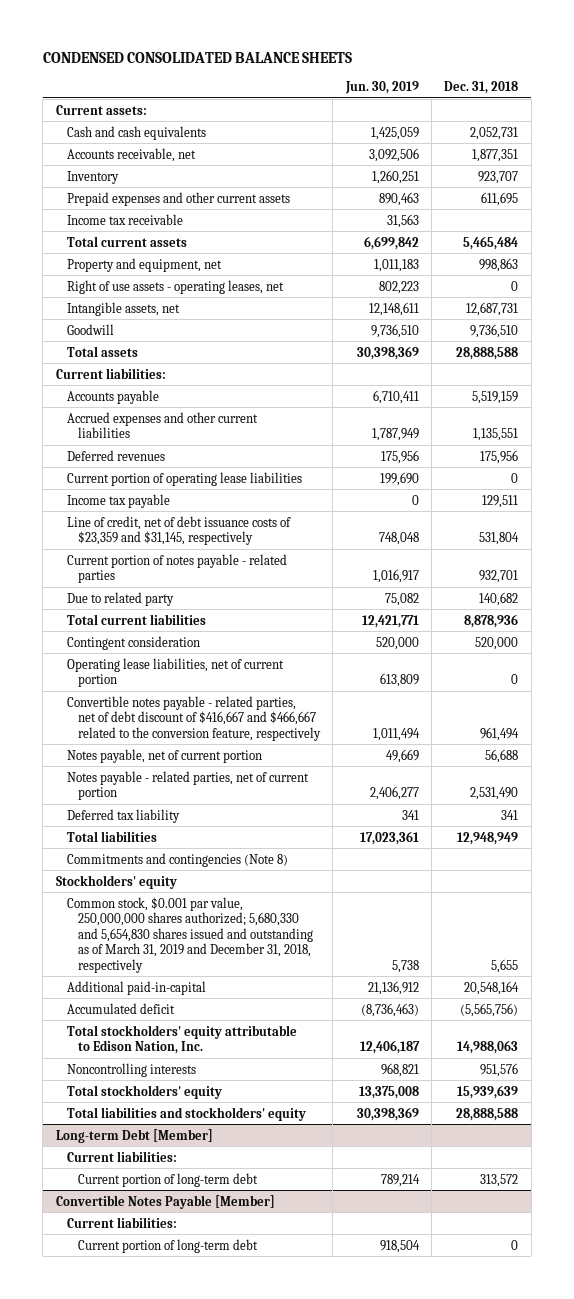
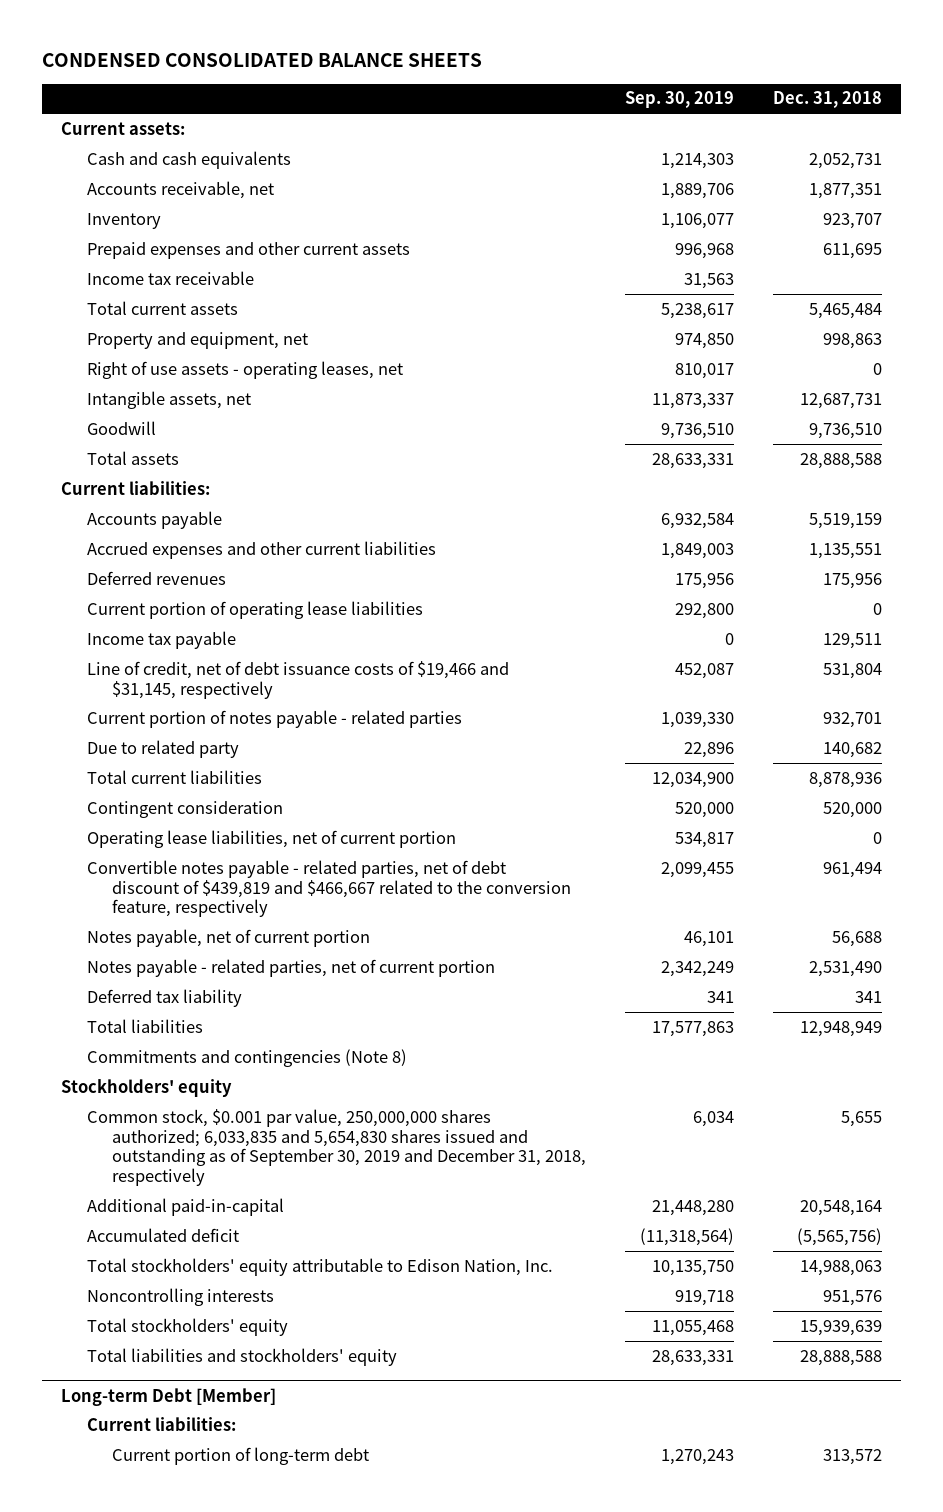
- | Jun. 30, 2019 | Dec. 31, 2018
+ | Sep. 30, 2019 | Dec. 31, 2018
- Line of credit, net of debt issuance costs of $23,359 and $31,145, respectively | 748,048 | 531,804
+ Line of credit, net of debt issuance costs of $19,466 and $31,145, respectively | 452,087 | 531,804
- Convertible notes payable - related parties, net of debt discount of $416,667 and $466,667 related to the conversion feature, respectively | 1,011,494 | 961,494
+ Convertible notes payable - related parties, net of debt discount of $439,819 and $466,667 related to the conversion feature, respectively | 2,099,455 | 961,494
- Common stock, $0.001 par value, 250,000,000 shares authorized; 5,680,330 and 5,654,830 shares issued and outstanding as of March 31, 2019 and December 31, 2018, respectively | 5,738 | 5,655
+ Common stock, $0.001 par value, 250,000,000 shares authorized; 6,033,835 and 5,654,830 shares issued and outstanding as of September 30, 2019 and December 31, 2018, respectively | 6,034 | 5,655
- Convertible Notes Payable [Member]
- Current liabilities:
- Current portion of long-term debt | 918,504 | 0

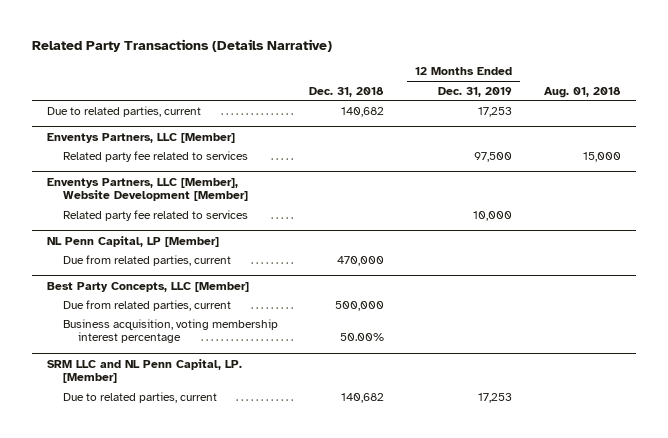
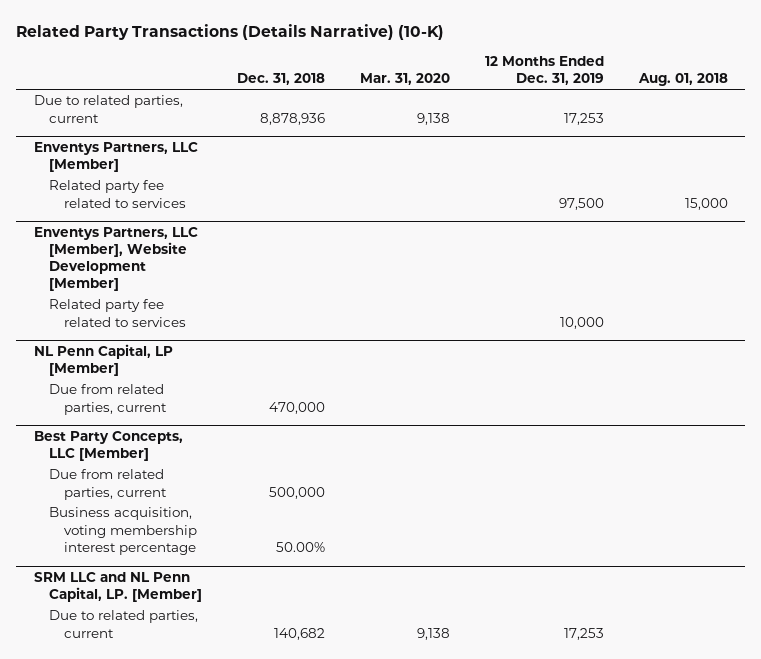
- Related Party Transactions (Details Narrative)
+ Related Party Transactions (Details Narrative) (10-K)
- | Dec. 31, 2018 | 12 Months Ended Dec. 31, 2019 | Aug. 01, 2018
+ | Dec. 31, 2018 | Mar. 31, 2020 | 12 Months Ended Dec. 31, 2019 | Aug. 01, 2018
- Due to related parties, current | 140,682 | 17,253 |
+ Due to related parties, current | 8,878,936 | 9,138 | 17,253 |

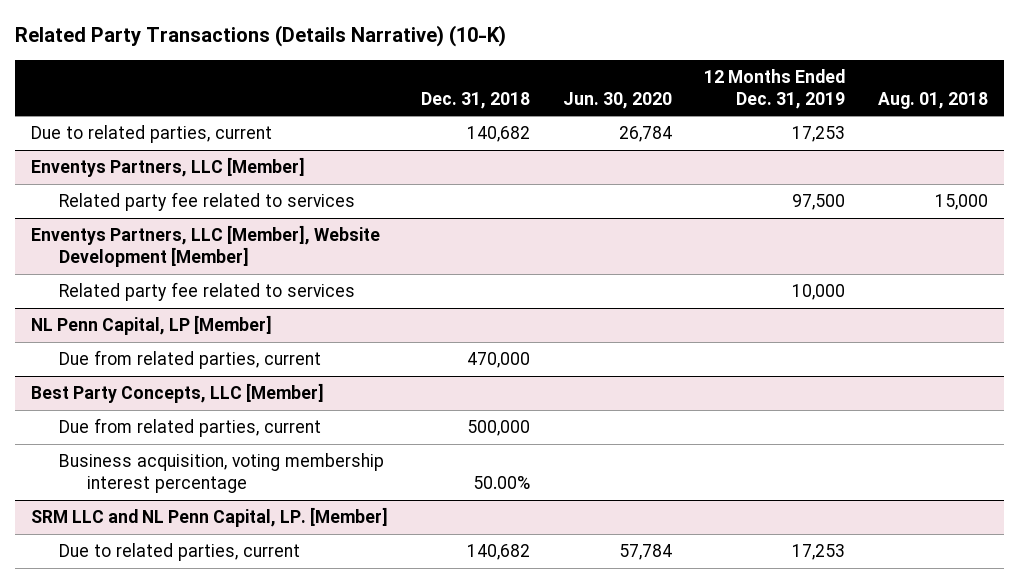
- | Dec. 31, 2018 | Mar. 31, 2020 | 12 Months Ended Dec. 31, 2019 | Aug. 01, 2018
+ | Dec. 31, 2018 | Jun. 30, 2020 | 12 Months Ended Dec. 31, 2019 | Aug. 01, 2018
- Due to related parties, current | 8,878,936 | 9,138 | 17,253 |
+ Due to related parties, current | 140,682 | 26,784 | 17,253 |

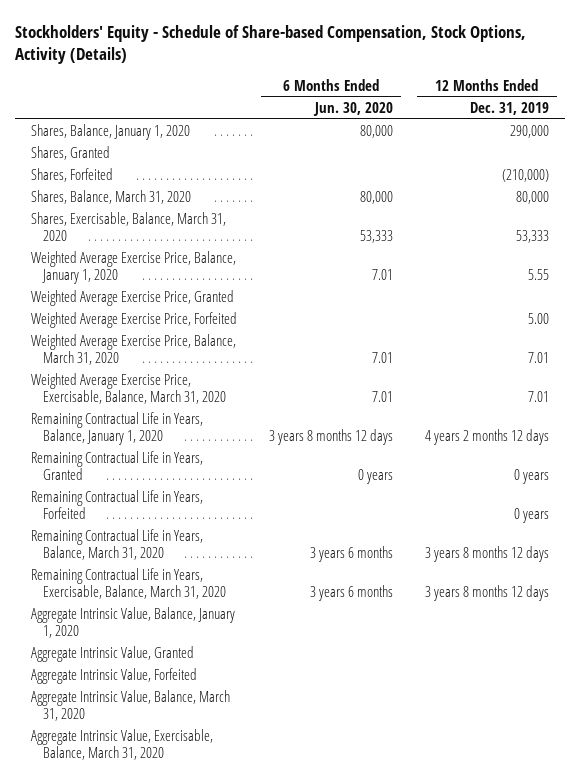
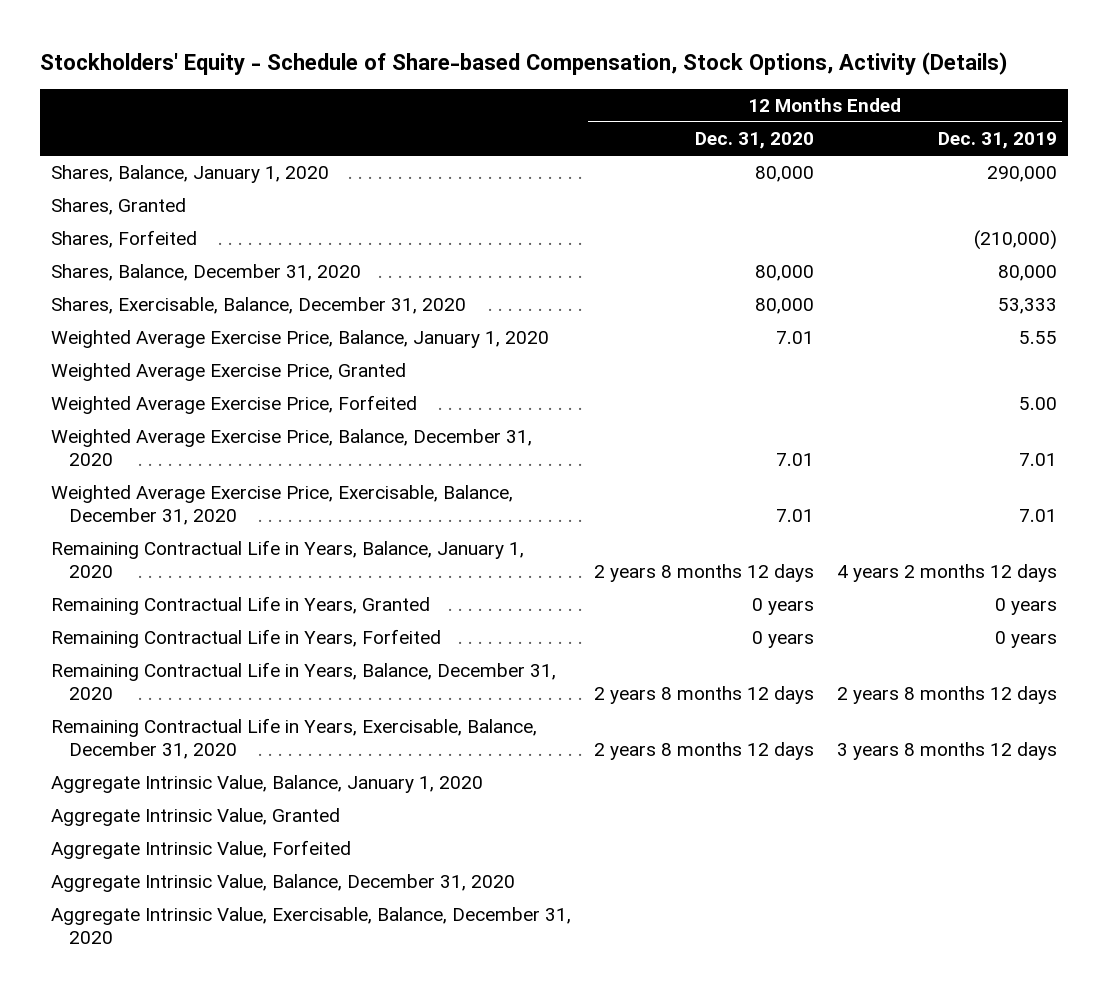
- | 6 Months Ended Jun. 30, 2020 | 12 Months Ended Dec. 31, 2019
+ | 12 Months Ended Dec. 31, 2020 | 12 Months Ended Dec. 31, 2019
- Shares, Balance, March 31, 2020 | 80,000 | 80,000
- Shares, Exercisable, Balance, March 31, 2020 | 53,333 | 53,333
+ Shares, Balance, December 31, 2020 | 80,000 | 80,000
+ Shares, Exercisable, Balance, December 31, 2020 | 80,000 | 53,333
- Weighted Average Exercise Price, Balance, March 31, 2020 | 7.01 | 7.01
- Weighted Average Exercise Price, Exercisable, Balance, March 31, 2020 | 7.01 | 7.01
+ Weighted Average Exercise Price, Balance, December 31, 2020 | 7.01 | 7.01
+ Weighted Average Exercise Price, Exercisable, Balance, December 31, 2020 | 7.01 | 7.01
- Remaining Contractual Life in Years, Balance, March 31, 2020 | 3 years 6 months | 3 years 8 months 12 days
- Remaining Contractual Life in Years, Exercisable, Balance, March 31, 2020 | 3 years 6 months | 3 years 8 months 12 days
+ Remaining Contractual Life in Years, Balance, December 31, 2020 | 2 years 8 months 12 days | 2 years 8 months 12 days
+ Remaining Contractual Life in Years, Exercisable, Balance, December 31, 2020 | 2 years 8 months 12 days | 3 years 8 months 12 days
- Aggregate Intrinsic Value, Balance, March 31, 2020
- Aggregate Intrinsic Value, Exercisable, Balance, March 31, 2020
+ Aggregate Intrinsic Value, Balance, December 31, 2020
+ Aggregate Intrinsic Value, Exercisable, Balance, December 31, 2020

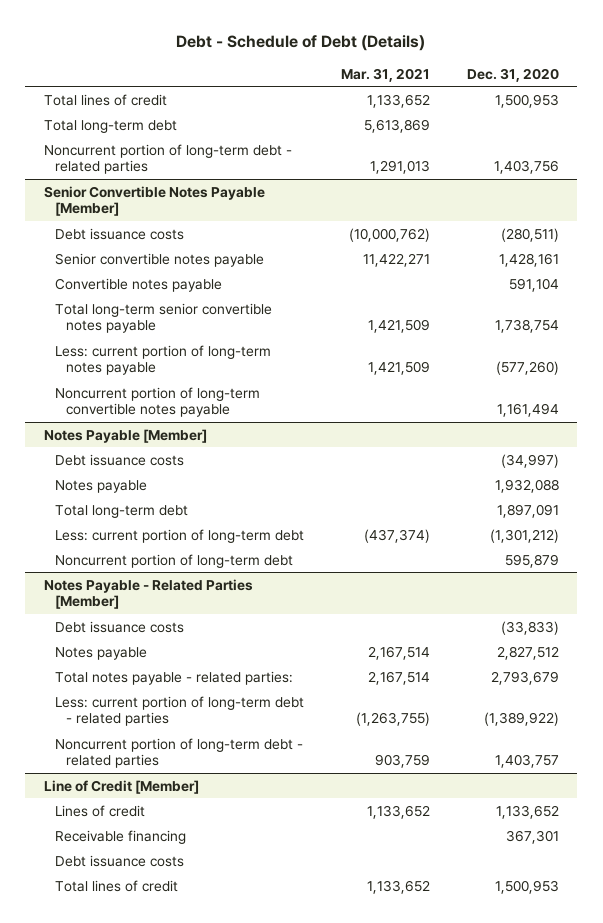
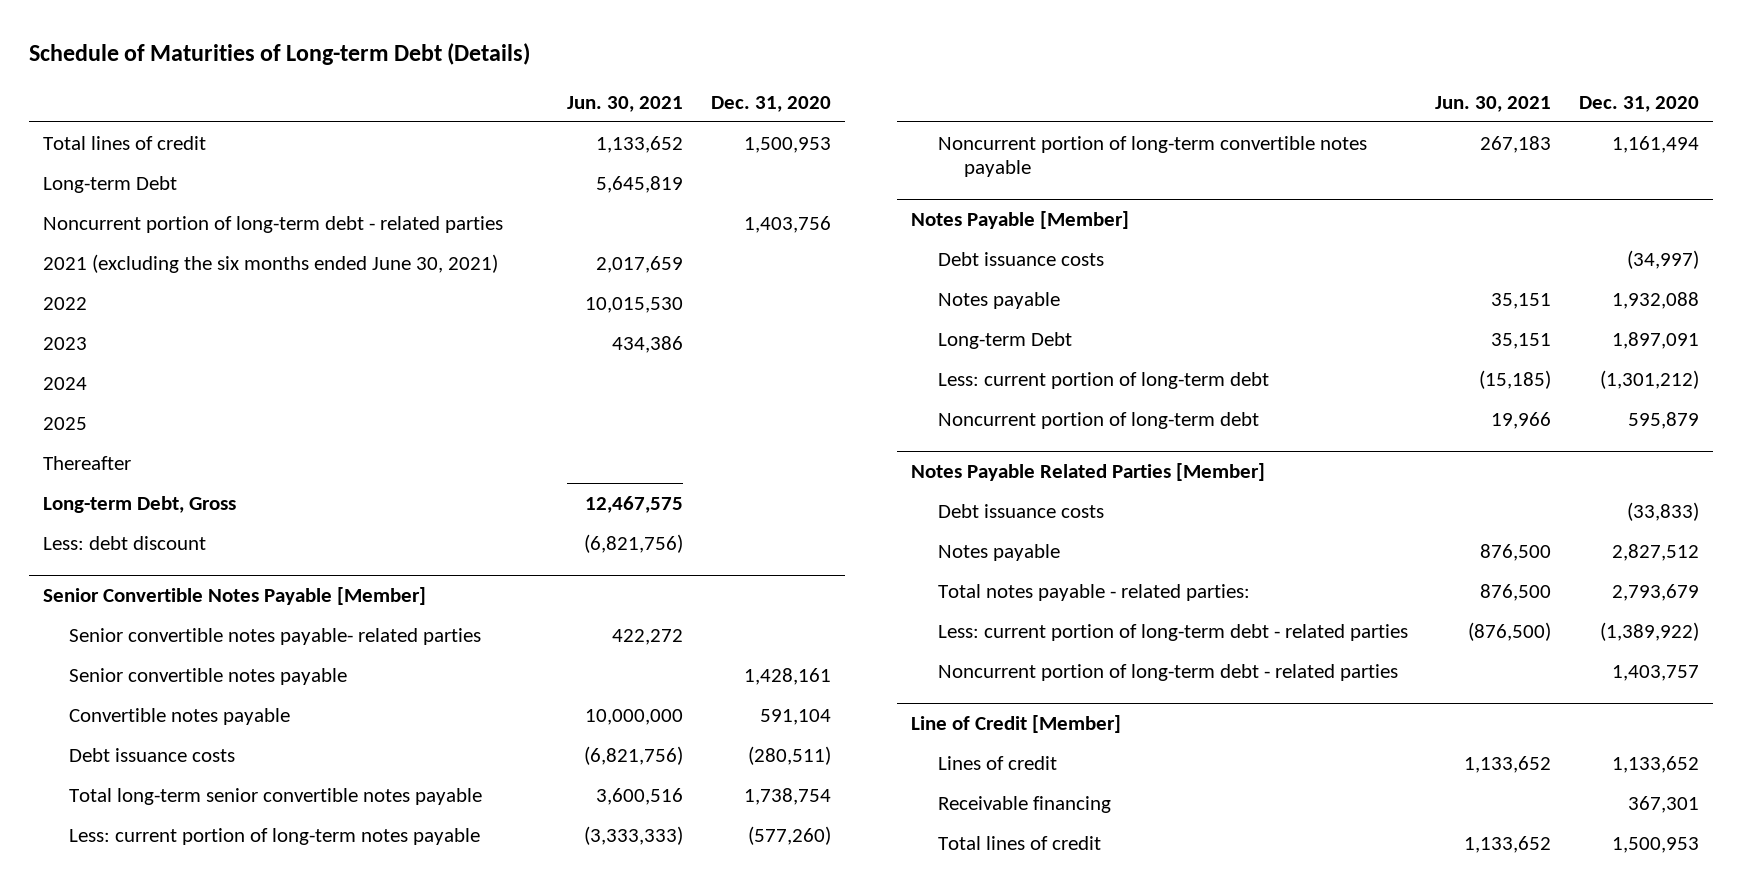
- Debt - Schedule of Debt (Details)
+ Schedule of Maturities of Long-term Debt (Details)
- | Mar. 31, 2021 | Dec. 31, 2020
+ | Jun. 30, 2021 | Dec. 31, 2020
- Total long-term debt | 5,613,869 |
+ Long-term Debt | 5,645,819 |
+ 2021 (excluding the six months ended June 30, 2021) | 2,017,659 |
+ 2022 | 10,015,530 |
+ 2023 | 434,386 |
+ 2024
+ 2025
+ Thereafter
+ Long-term Debt, Gross | 12,467,575 |
+ Less: debt discount | (6,821,756) |
@ Senior Convertible Notes Payable [Member]
+ Senior convertible notes payable- related parties | 422,272 |
moved down: Debt issuance costs | (6,821,756) | (280,511)
@ Notes Payable [Member]
- Total long-term debt | | 1,897,091
+ Long-term Debt | 35,151 | 1,897,091
- Notes Payable - Related Parties [Member]
+ Notes Payable Related Parties [Member]
@ Line of Credit [Member]
- Debt issuance costs

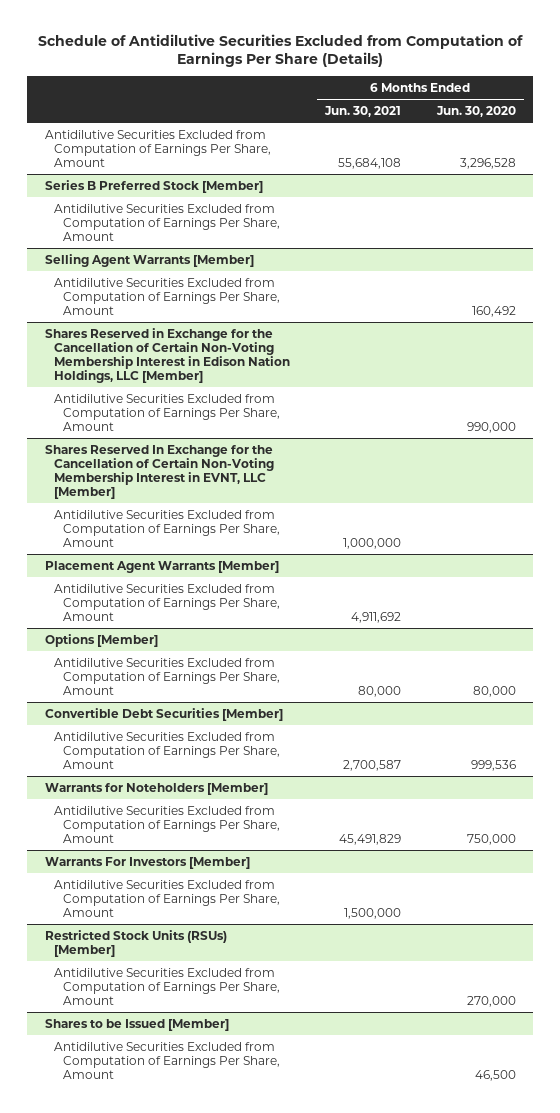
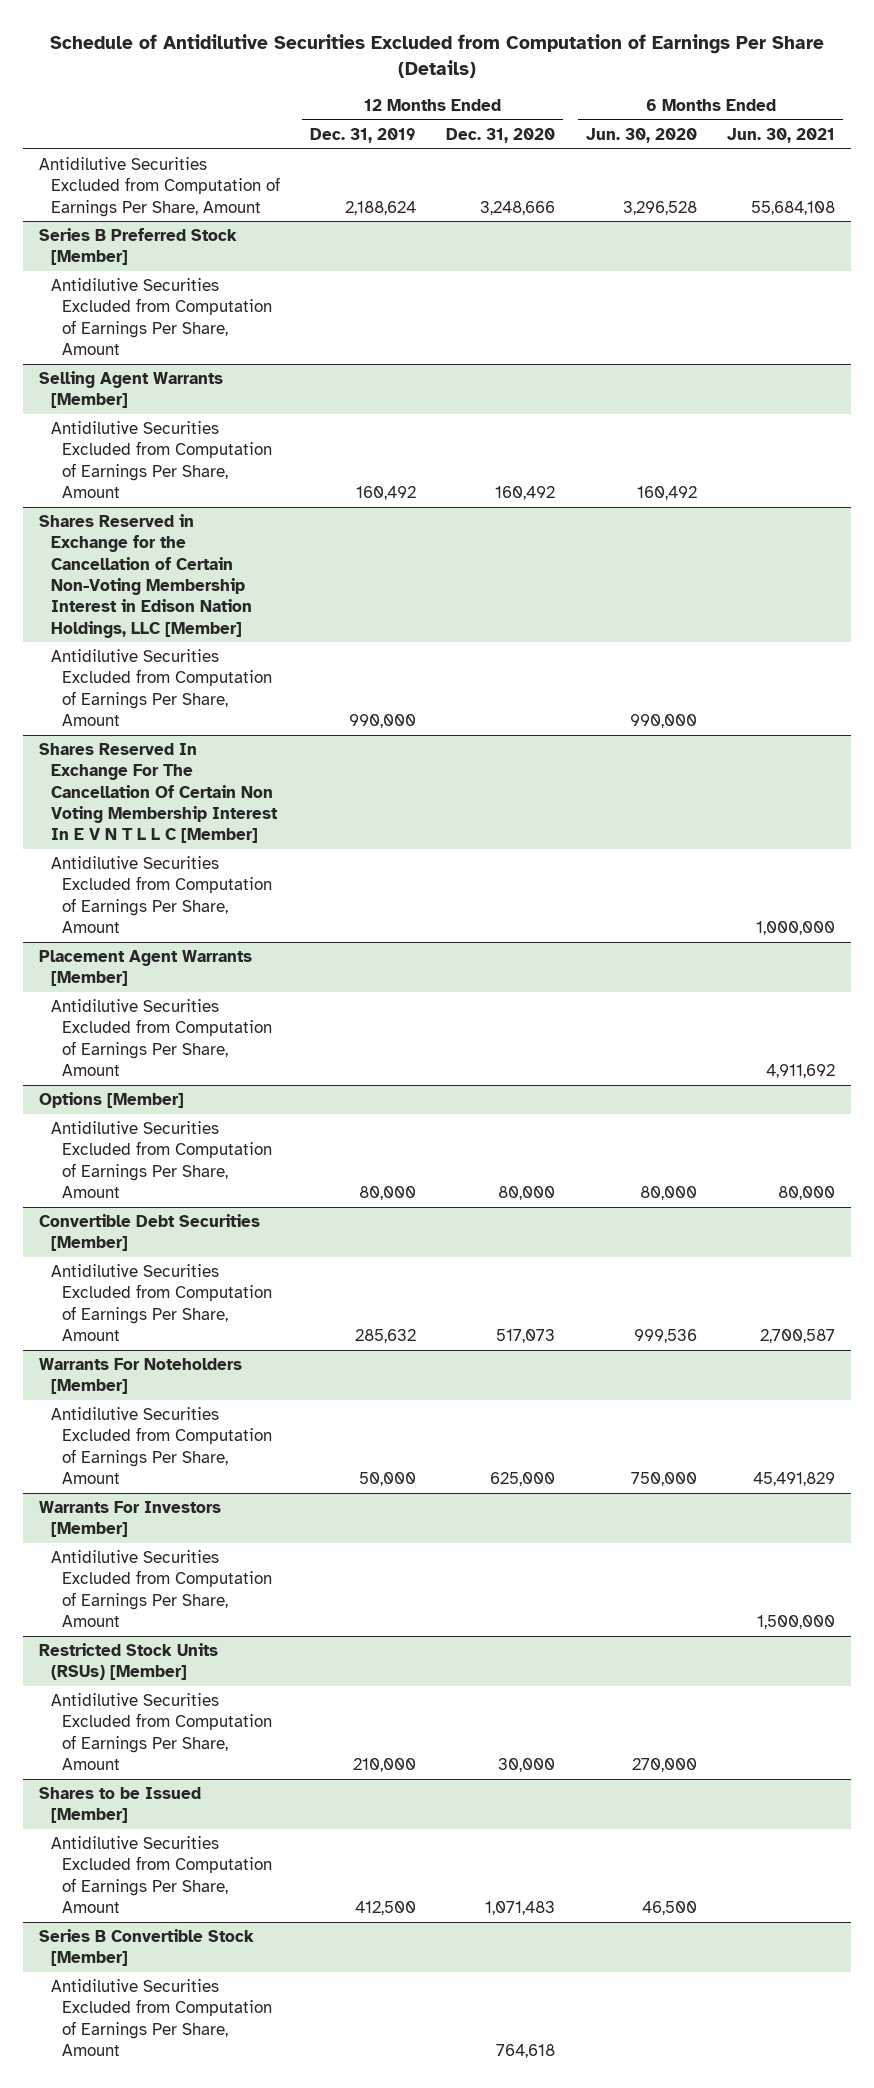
- | 6 Months Ended Jun. 30, 2021 | 6 Months Ended Jun. 30, 2020
+ | 12 Months Ended Dec. 31, 2019 | 12 Months Ended Dec. 31, 2020 | 6 Months Ended Jun. 30, 2020 | 6 Months Ended Jun. 30, 2021
- Shares Reserved In Exchange for the Cancellation of Certain Non-Voting Membership Interest in EVNT, LLC [Member]
+ Shares Reserved In Exchange For The Cancellation Of Certain Non Voting Membership Interest In E V N T L L C [Member]
- Warrants for Noteholders [Member]
+ Warrants For Noteholders [Member]
+ Series B Convertible Stock [Member]
+ Antidilutive Securities Excluded from Computation of Earnings Per Share, Amount | | 764,618 | |

